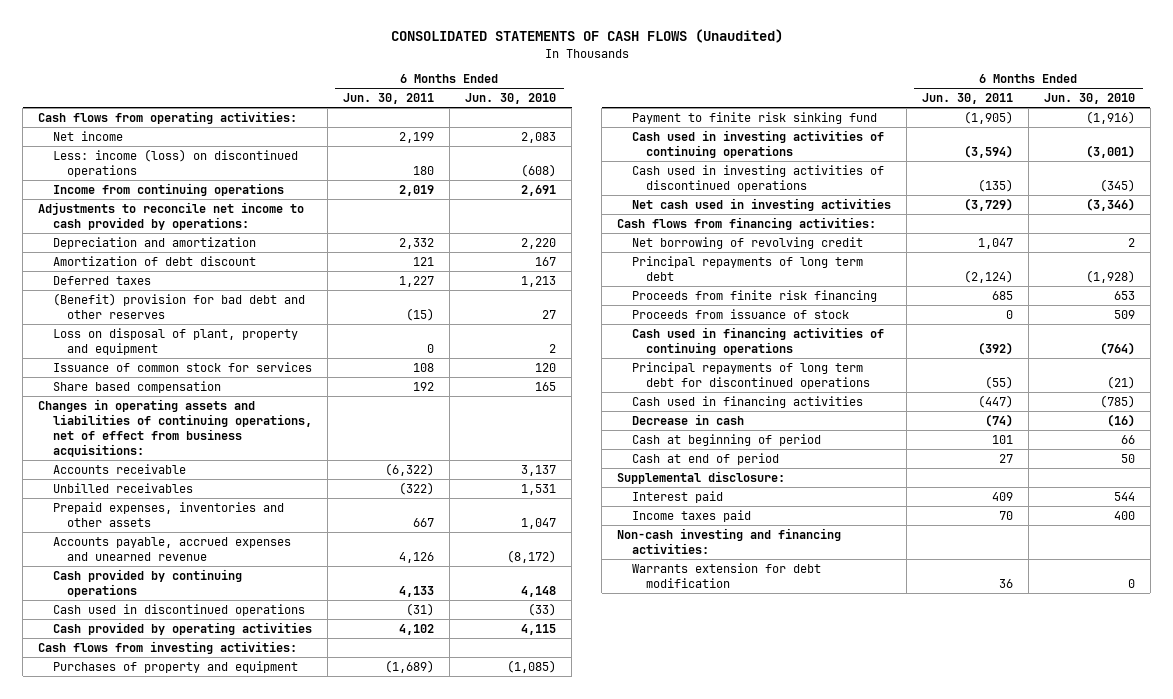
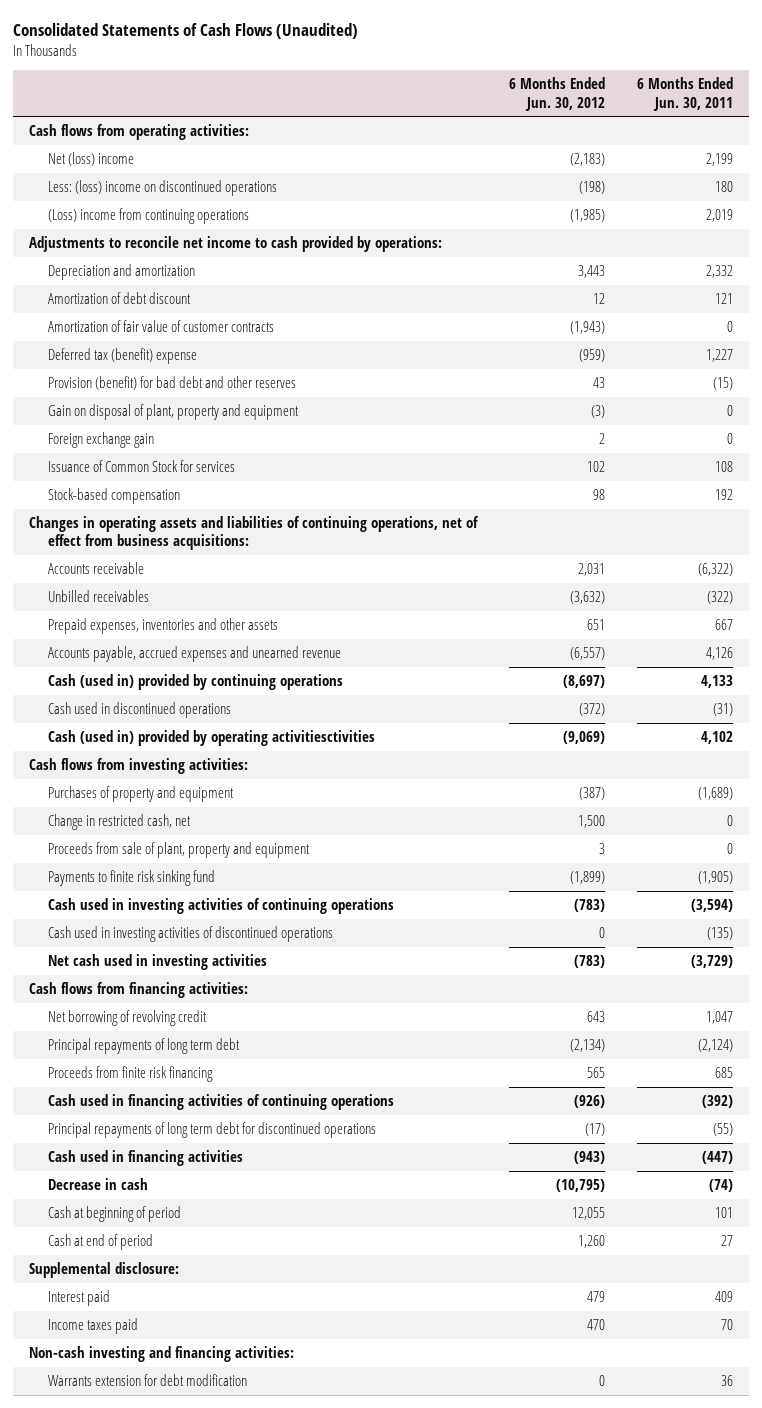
- CONSOLIDATED STATEMENTS OF CASH FLOWS (Unaudited)
+ Consolidated Statements of Cash Flows (Unaudited)
- | 6 Months Ended Jun. 30, 2011 | 6 Months Ended Jun. 30, 2010
+ | 6 Months Ended Jun. 30, 2012 | 6 Months Ended Jun. 30, 2011
- Net income | 2,199 | 2,083
- Less: income (loss) on discontinued operations | 180 | (608)
- Income from continuing operations | 2,019 | 2,691
+ Net (loss) income | (2,183) | 2,199
+ Less: (loss) income on discontinued operations | (198) | 180
+ (Loss) income from continuing operations | (1,985) | 2,019
- Deferred taxes | 1,227 | 1,213
- (Benefit) provision for bad debt and other reserves | (15) | 27
- Loss on disposal of plant, property and equipment | 0 | 2
- Issuance of common stock for services | 108 | 120
- Share based compensation | 192 | 165
+ Amortization of fair value of customer contracts | (1,943) | 0
+ Deferred tax (benefit) expense | (959) | 1,227
+ Provision (benefit) for bad debt and other reserves | 43 | (15)
+ Gain on disposal of plant, property and equipment | (3) | 0
+ Foreign exchange gain | 2 | 0
+ Issuance of Common Stock for services | 102 | 108
+ Stock-based compensation | 98 | 192
- Cash provided by continuing operations | 4,133 | 4,148
+ Cash (used in) provided by continuing operations | (8,697) | 4,133
- Cash provided by operating activities | 4,102 | 4,115
+ Cash (used in) provided by operating activitiesctivities | (9,069) | 4,102
- Payment to finite risk sinking fund | (1,905) | (1,916)
+ Change in restricted cash, net | 1,500 | 0
+ Proceeds from sale of plant, property and equipment | 3 | 0
+ Payments to finite risk sinking fund | (1,899) | (1,905)
- Proceeds from issuance of stock | 0 | 509

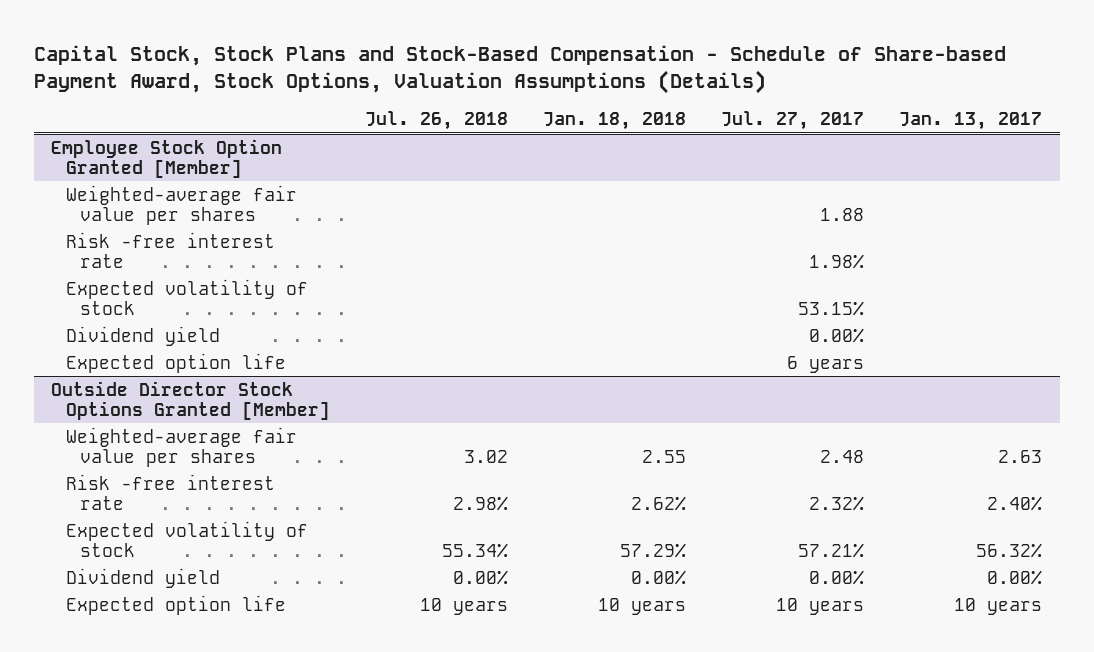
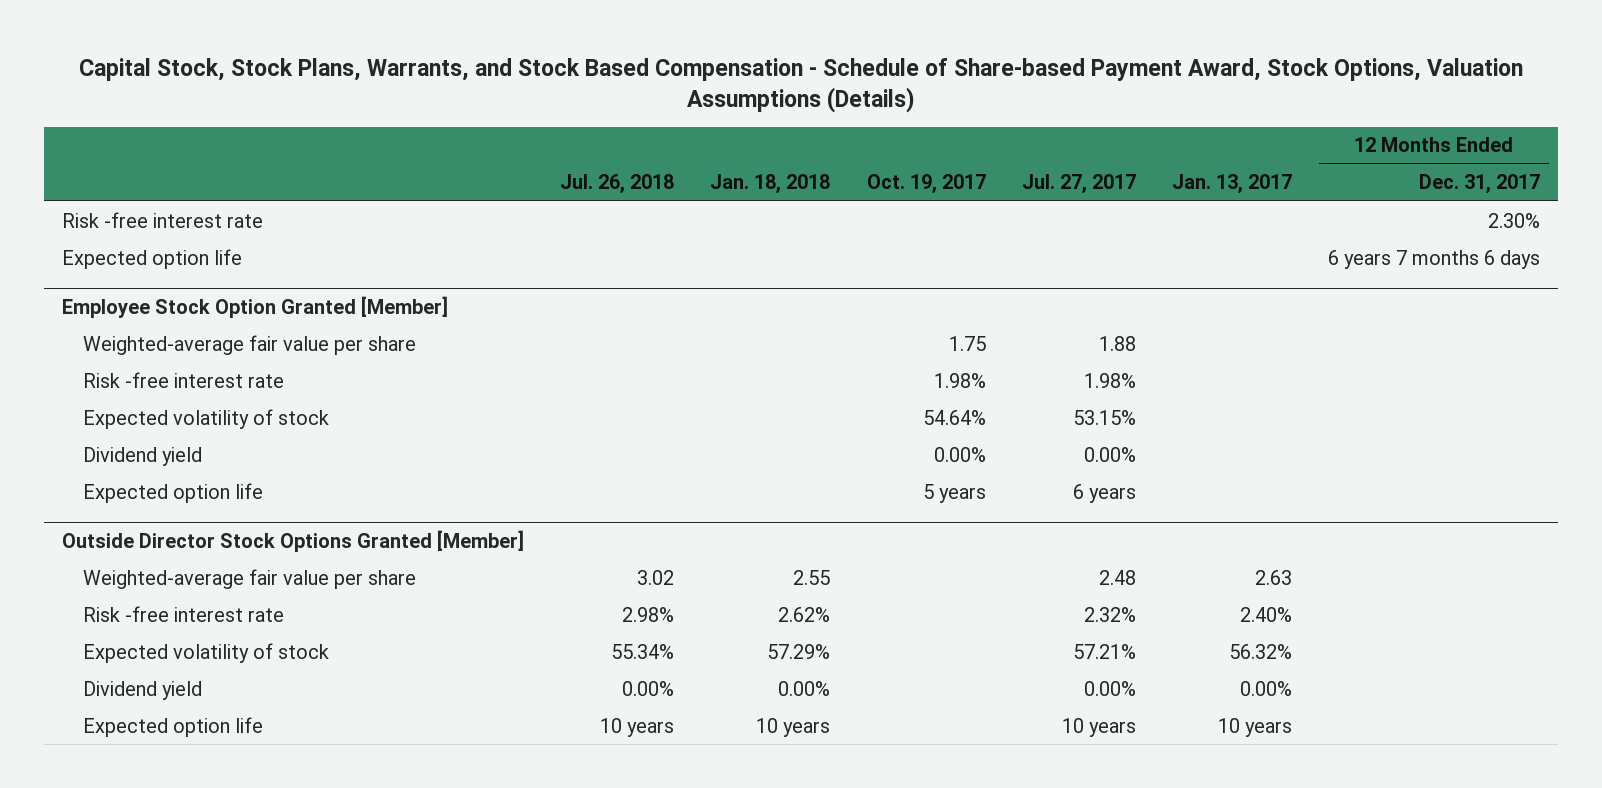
- Capital Stock, Stock Plans and Stock-Based Compensation - Schedule of Share-based Payment Award, Stock Options, Valuation Assumptions (Details)
+ Capital Stock, Stock Plans, Warrants, and Stock Based Compensation - Schedule of Share-based Payment Award, Stock Options, Valuation Assumptions (Details)
- | Jul. 26, 2018 | Jan. 18, 2018 | Jul. 27, 2017 | Jan. 13, 2017
+ | Jul. 26, 2018 | Jan. 18, 2018 | Oct. 19, 2017 | Jul. 27, 2017 | Jan. 13, 2017 | 12 Months Ended Dec. 31, 2017
+ Risk -free interest rate | | | | | | 2.30%
+ Expected option life | | | | | | 6 years 7 months 6 days
@ Employee Stock Option Granted [Member]
- Weighted-average fair value per shares | | | 1.88 |
+ Weighted-average fair value per share | | | 1.75 | 1.88 | |
@ Outside Director Stock Options Granted [Member]
- Weighted-average fair value per shares | 3.02 | 2.55 | 2.48 | 2.63
+ Weighted-average fair value per share | 3.02 | 2.55 | | 2.48 | 2.63 |

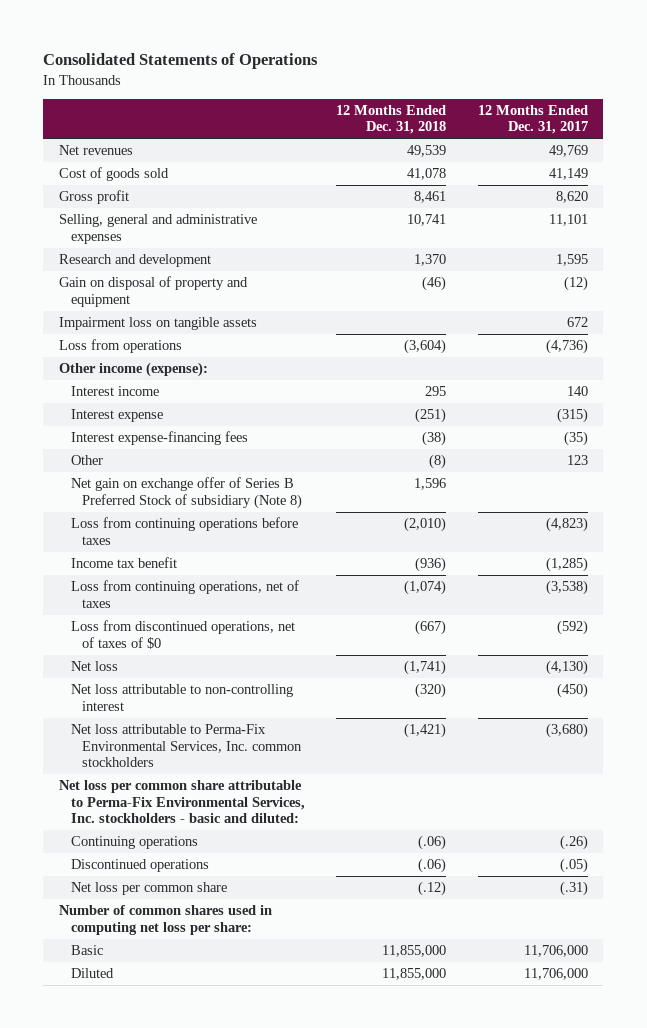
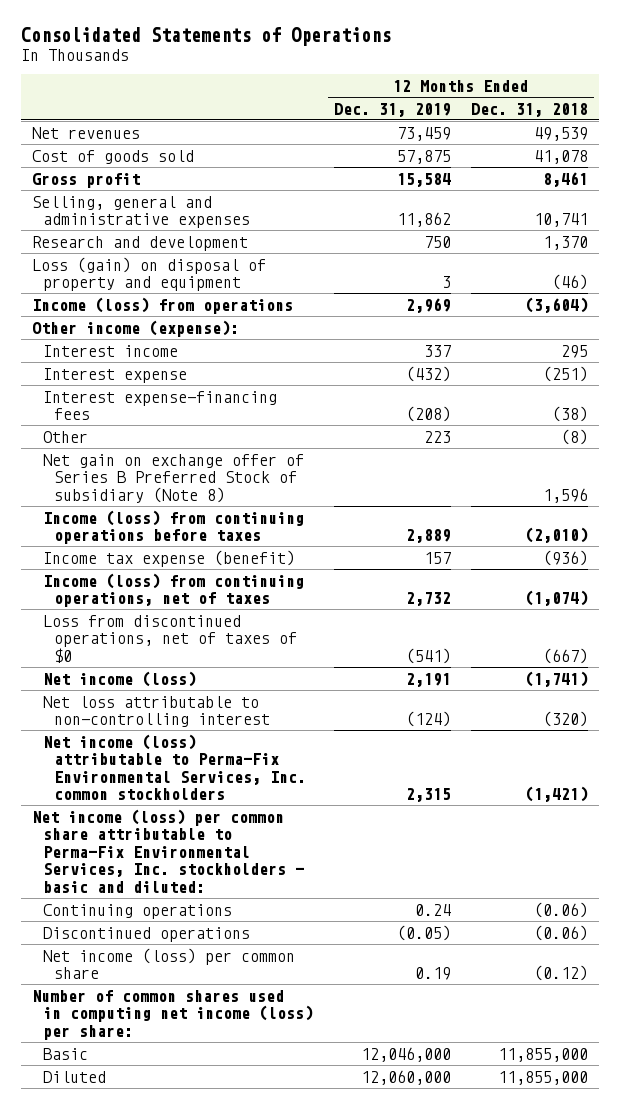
- | 12 Months Ended Dec. 31, 2018 | 12 Months Ended Dec. 31, 2017
+ | 12 Months Ended Dec. 31, 2019 | 12 Months Ended Dec. 31, 2018
- Gain on disposal of property and equipment | (46) | (12)
- Impairment loss on tangible assets | | 672
- Loss from operations | (3,604) | (4,736)
+ Loss (gain) on disposal of property and equipment | 3 | (46)
+ Income (loss) from operations | 2,969 | (3,604)
- Loss from continuing operations before taxes | (2,010) | (4,823)
- Income tax benefit | (936) | (1,285)
- Loss from continuing operations, net of taxes | (1,074) | (3,538)
+ Income (loss) from continuing operations before taxes | 2,889 | (2,010)
+ Income tax expense (benefit) | 157 | (936)
+ Income (loss) from continuing operations, net of taxes | 2,732 | (1,074)
- Net loss | (1,741) | (4,130)
+ Net income (loss) | 2,191 | (1,741)
- Net loss attributable to Perma-Fix Environmental Services, Inc. common stockholders | (1,421) | (3,680)
- Net loss per common share attributable to Perma-Fix Environmental Services, Inc. stockholders - basic and diluted:
- Continuing operations | (.06) | (.26)
- Discontinued operations | (.06) | (.05)
- Net loss per common share | (.12) | (.31)
- Number of common shares used in computing net loss per share:
+ Net income (loss) attributable to Perma-Fix Environmental Services, Inc. common stockholders | 2,315 | (1,421)
+ Net income (loss) per common share attributable to Perma-Fix Environmental Services, Inc. stockholders - basic and diluted:
+ Continuing operations | 0.24 | (0.06)
+ Discontinued operations | (0.05) | (0.06)
+ Net income (loss) per common share | 0.19 | (0.12)
+ Number of common shares used in computing net income (loss) per share:

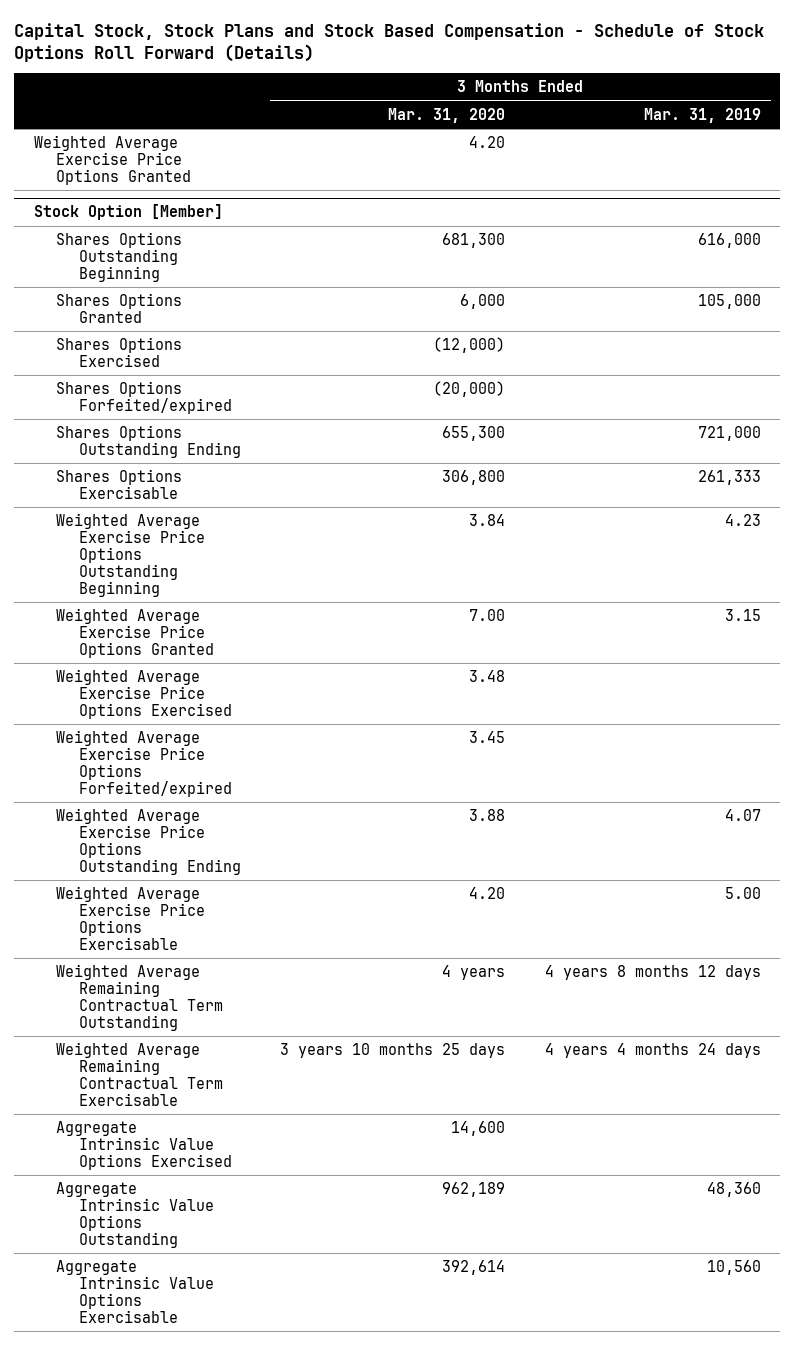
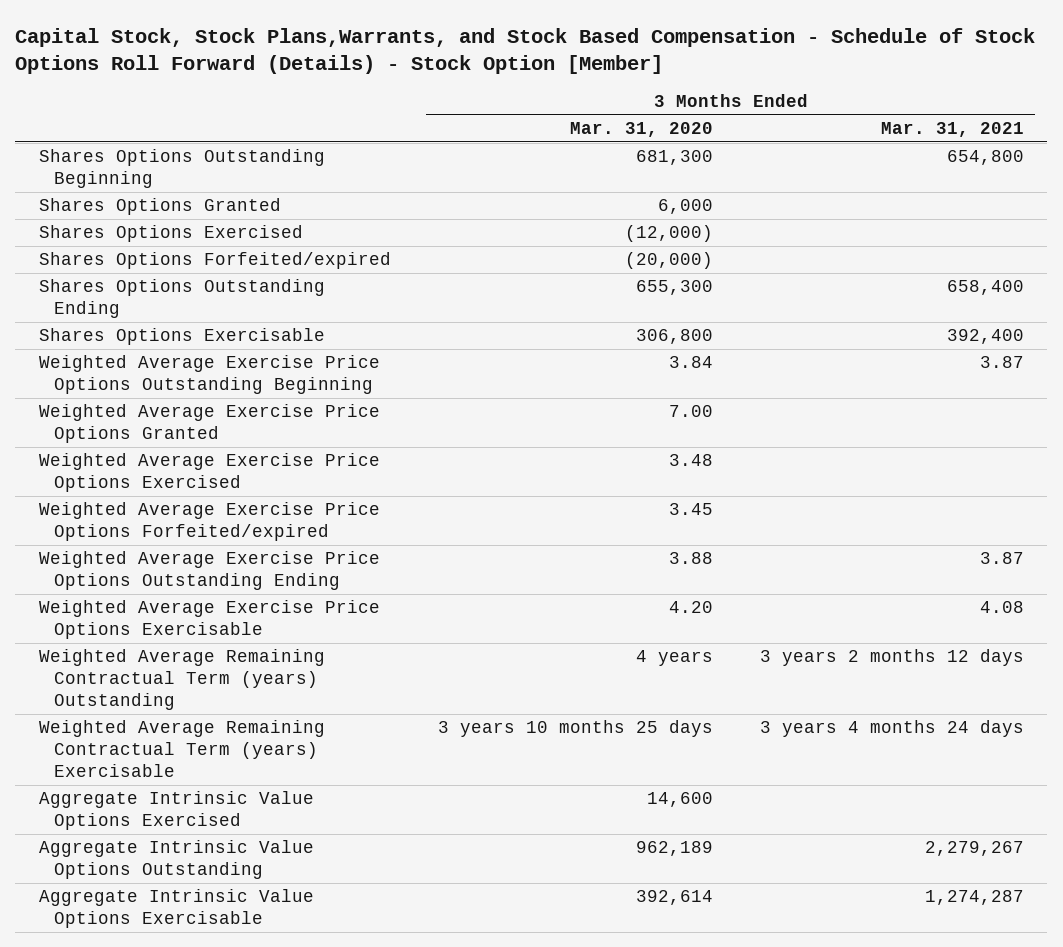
- Capital Stock, Stock Plans and Stock Based Compensation - Schedule of Stock Options Roll Forward (Details)
+ Capital Stock, Stock Plans,Warrants, and Stock Based Compensation - Schedule of Stock Options Roll Forward (Details) - Stock Option [Member]
- | 3 Months Ended Mar. 31, 2020 | 3 Months Ended Mar. 31, 2019
+ | 3 Months Ended Mar. 31, 2020 | 3 Months Ended Mar. 31, 2021
- Weighted Average Exercise Price Options Granted | 4.20 |
- Stock Option [Member]
- Weighted Average Remaining Contractual Term Outstanding | 4 years | 4 years 8 months 12 days
- Weighted Average Remaining Contractual Term Exercisable | 3 years 10 months 25 days | 4 years 4 months 24 days
+ Weighted Average Remaining Contractual Term (years) Outstanding | 4 years | 3 years 2 months 12 days
+ Weighted Average Remaining Contractual Term (years) Exercisable | 3 years 10 months 25 days | 3 years 4 months 24 days

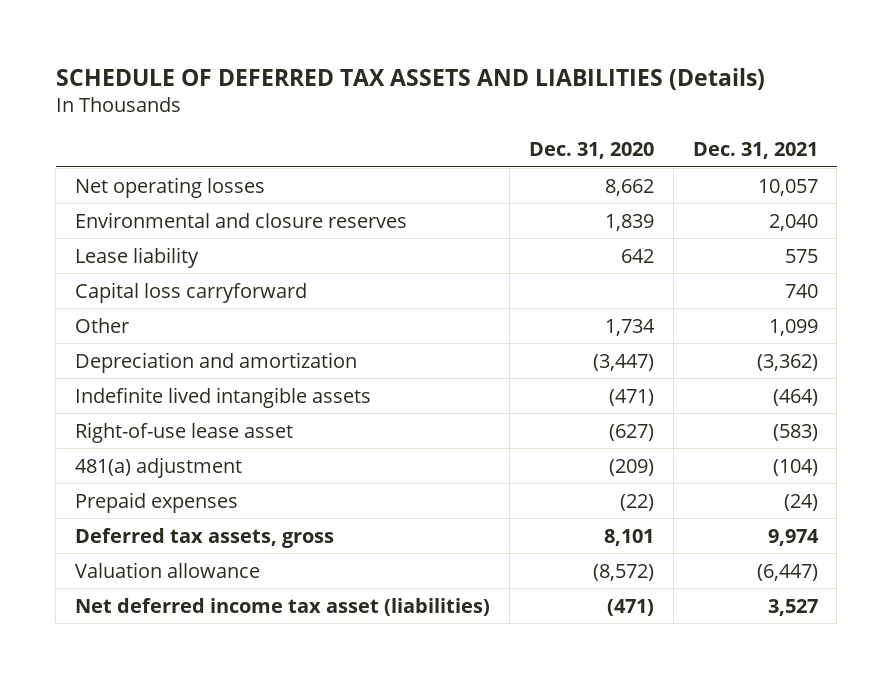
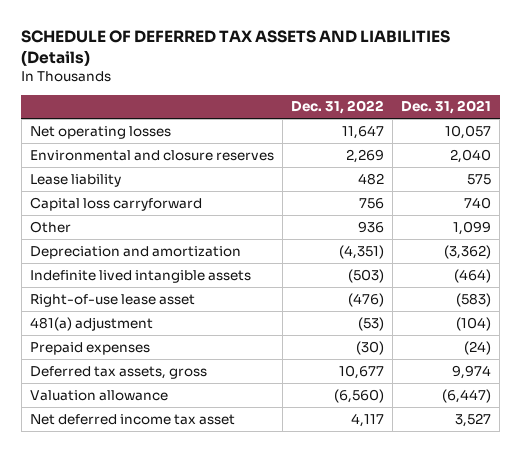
- | Dec. 31, 2020 | Dec. 31, 2021
+ | Dec. 31, 2022 | Dec. 31, 2021
- Net deferred income tax asset (liabilities) | (471) | 3,527
+ Net deferred income tax asset | 4,117 | 3,527

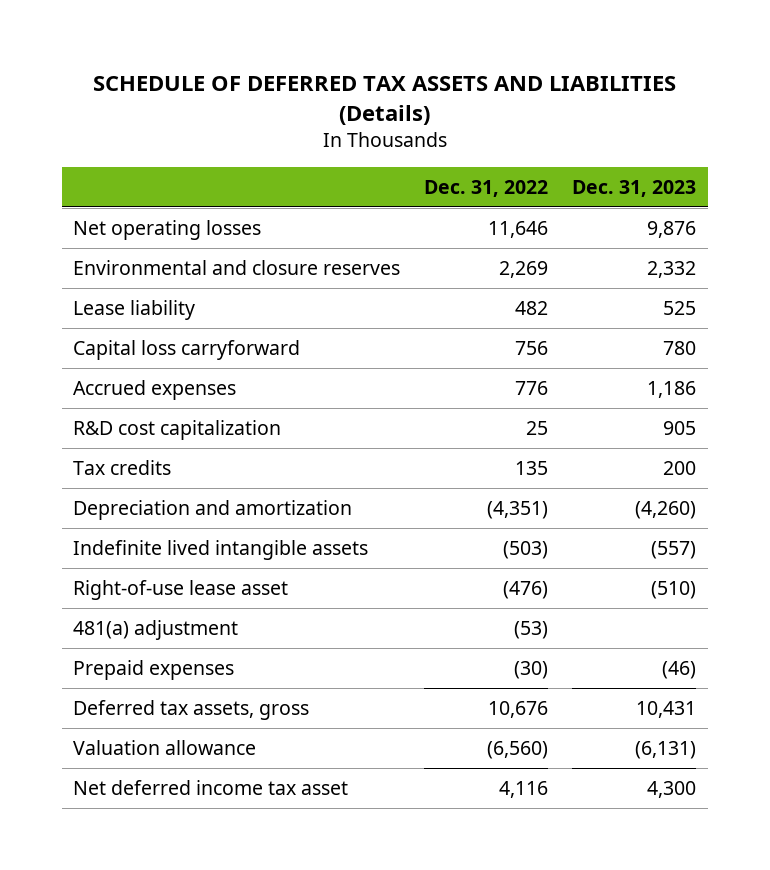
- | Dec. 31, 2022 | Dec. 31, 2021
+ | Dec. 31, 2022 | Dec. 31, 2023
- Net operating losses | 11,647 | 10,057
+ Net operating losses | 11,646 | 9,876
- Other | 936 | 1,099
+ Accrued expenses | 776 | 1,186
+ R&D cost capitalization | 25 | 905
+ Tax credits | 135 | 200
- Deferred tax assets, gross | 10,677 | 9,974
+ Deferred tax assets, gross | 10,676 | 10,431
- Net deferred income tax asset | 4,117 | 3,527
+ Net deferred income tax asset | 4,116 | 4,300

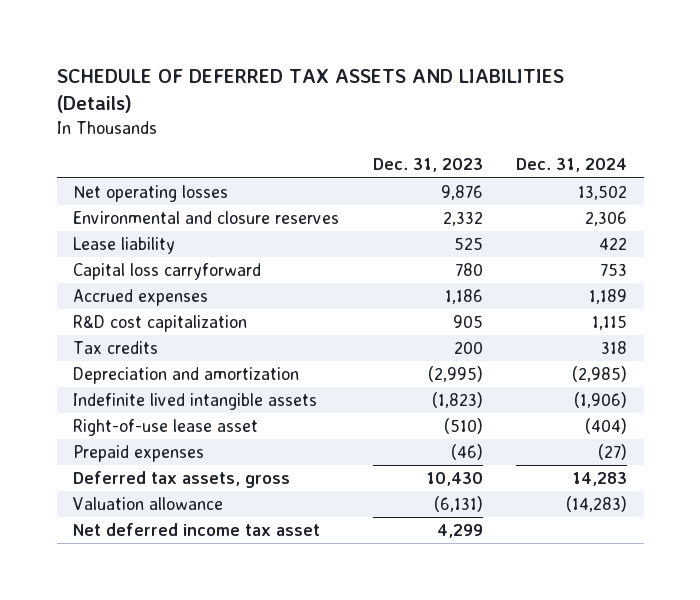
- | Dec. 31, 2022 | Dec. 31, 2023
+ | Dec. 31, 2023 | Dec. 31, 2024
- Depreciation and amortization | (4,351) | (4,260)
- Indefinite lived intangible assets | (503) | (557)
+ Depreciation and amortization | (2,995) | (2,985)
+ Indefinite lived intangible assets | (1,823) | (1,906)
- 481(a) adjustment | (53) |
- Deferred tax assets, gross | 10,676 | 10,431
+ Deferred tax assets, gross | 10,430 | 14,283
- Net deferred income tax asset | 4,116 | 4,300
+ Net deferred income tax asset | 4,299 |

